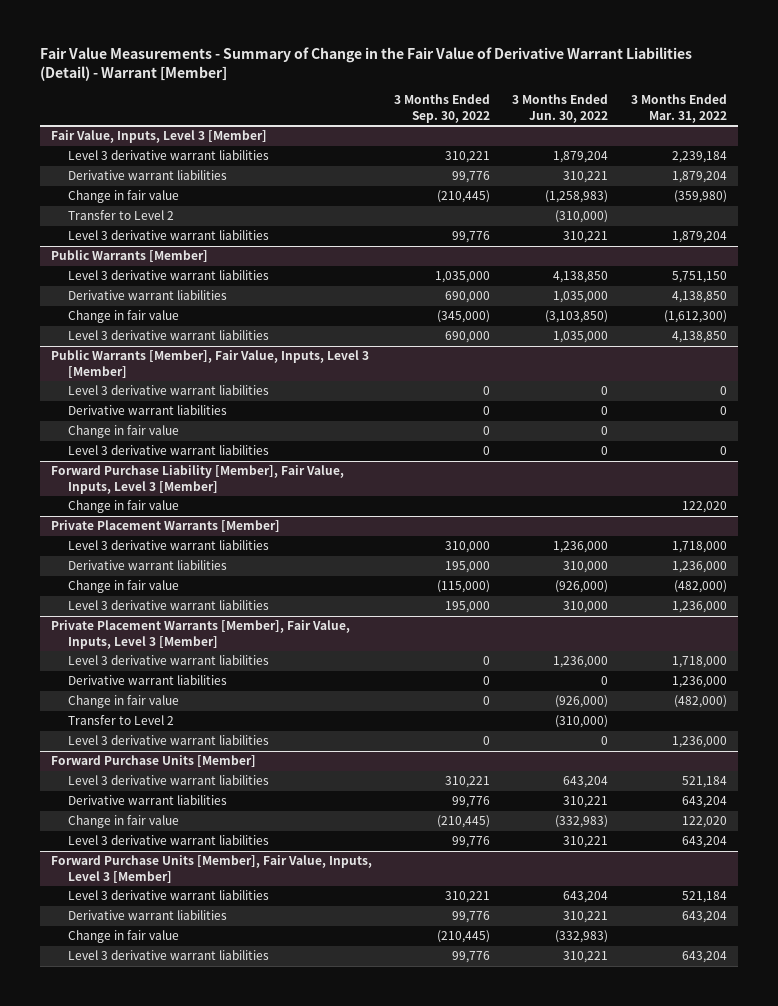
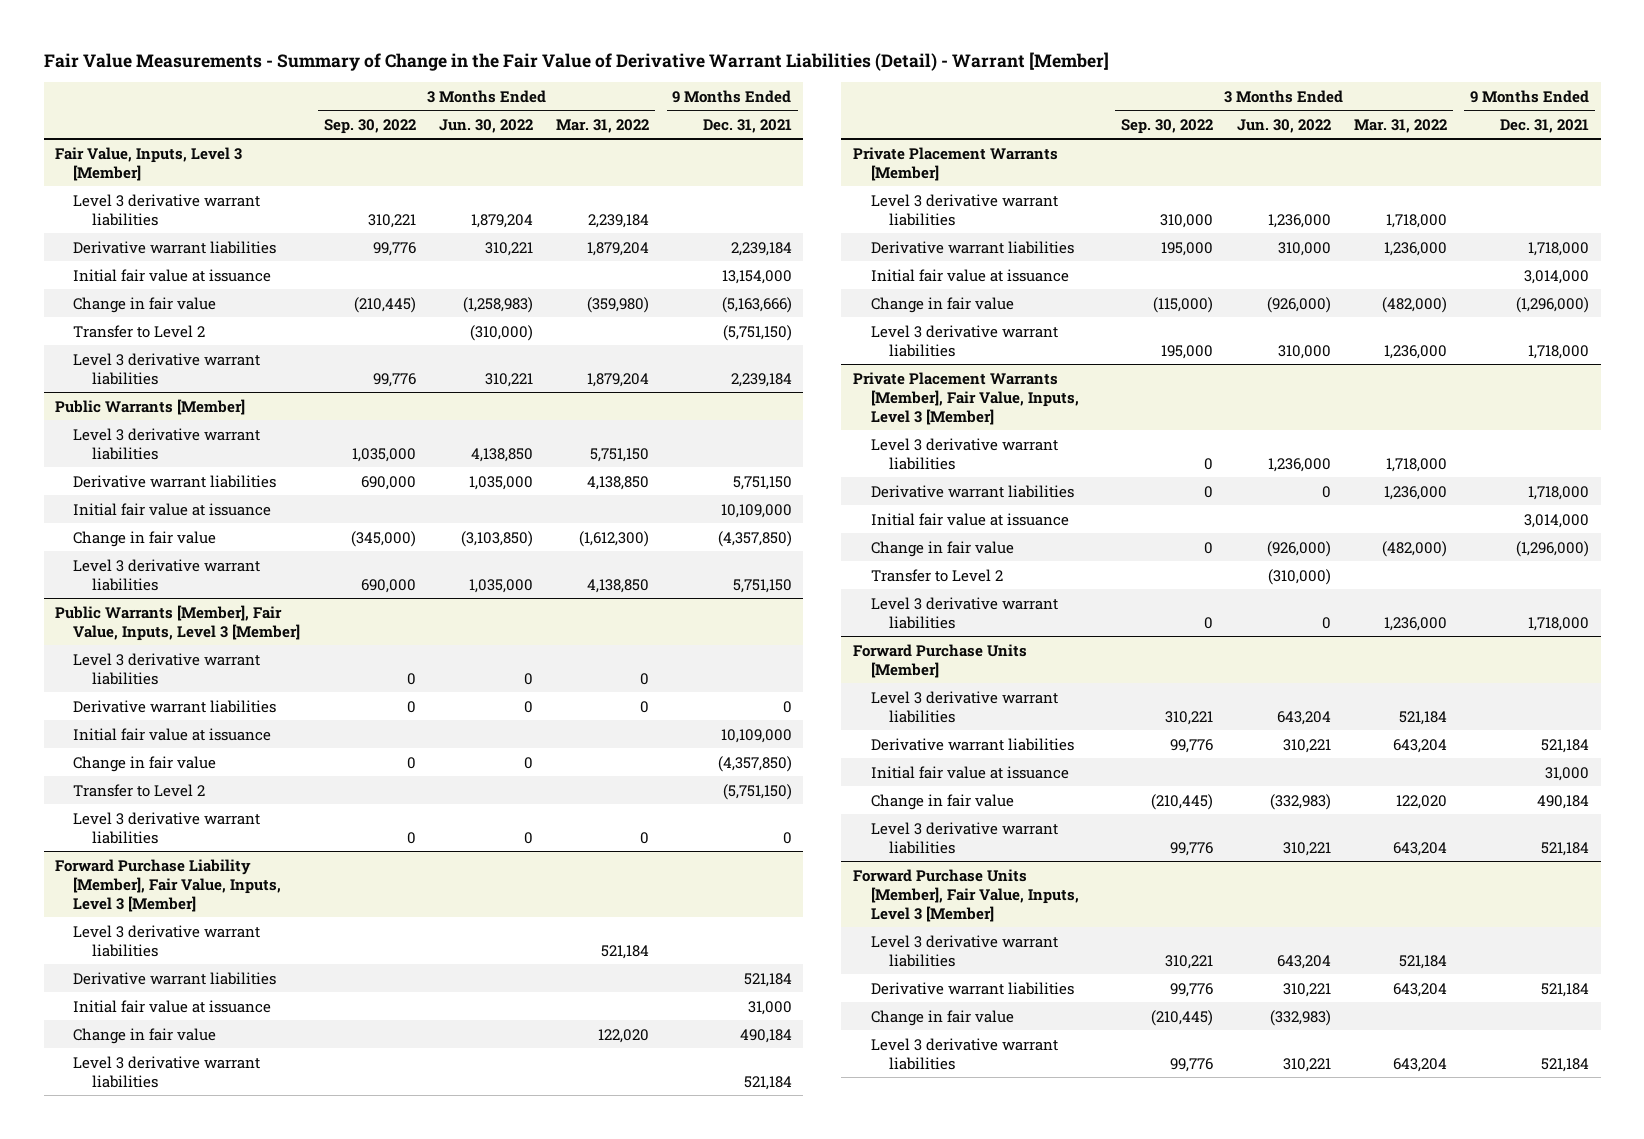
- | 3 Months Ended Sep. 30, 2022 | 3 Months Ended Jun. 30, 2022 | 3 Months Ended Mar. 31, 2022
+ | 3 Months Ended Sep. 30, 2022 | 3 Months Ended Jun. 30, 2022 | 3 Months Ended Mar. 31, 2022 | 9 Months Ended Dec. 31, 2021
@ Fair Value, Inputs, Level 3 [Member]
+ Initial fair value at issuance | | | | 13,154,000
@ Public Warrants [Member]
+ Initial fair value at issuance | | | | 10,109,000
@ Public Warrants [Member], Fair Value, Inputs, Level 3 [Member]
+ Initial fair value at issuance | | | | 10,109,000
+ Transfer to Level 2 | | | | (5,751,150)
@ Forward Purchase Liability [Member], Fair Value, Inputs, Level 3 [Member]
+ Level 3 derivative warrant liabilities | | | 521,184 |
+ Derivative warrant liabilities | | | | 521,184
+ Initial fair value at issuance | | | | 31,000
+ Level 3 derivative warrant liabilities | | | | 521,184
@ Private Placement Warrants [Member]
+ Initial fair value at issuance | | | | 3,014,000
@ Private Placement Warrants [Member], Fair Value, Inputs, Level 3 [Member]
+ Initial fair value at issuance | | | | 3,014,000
@ Forward Purchase Units [Member]
+ Initial fair value at issuance | | | | 31,000

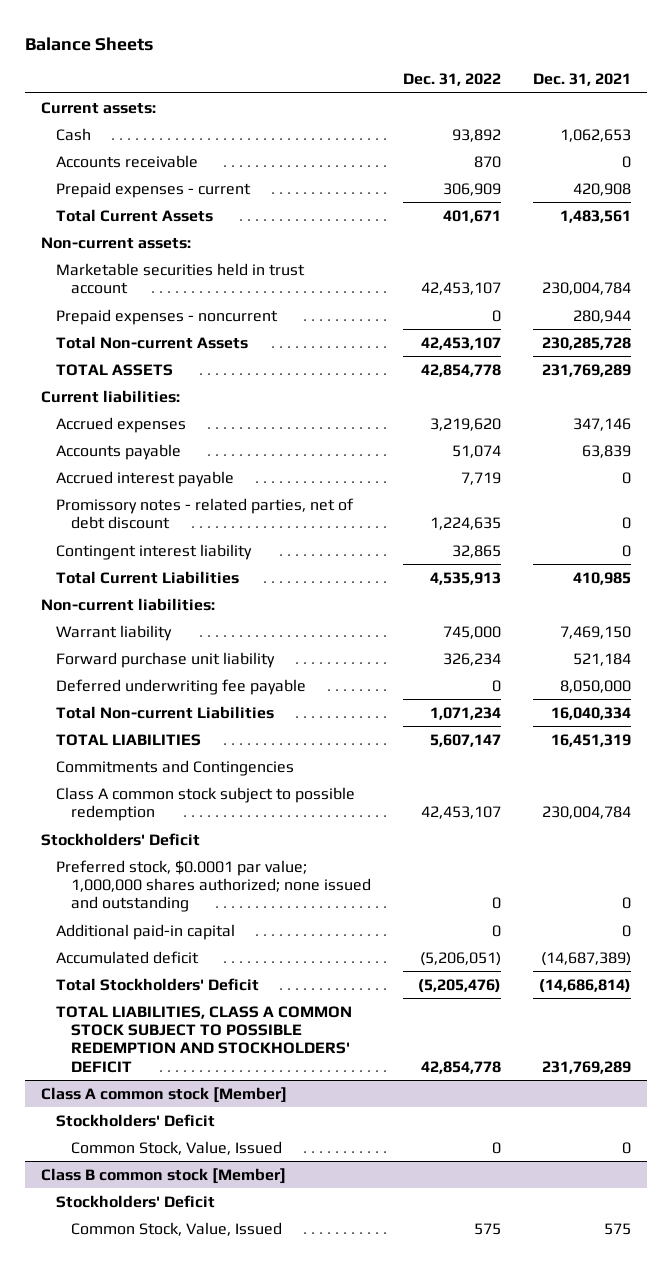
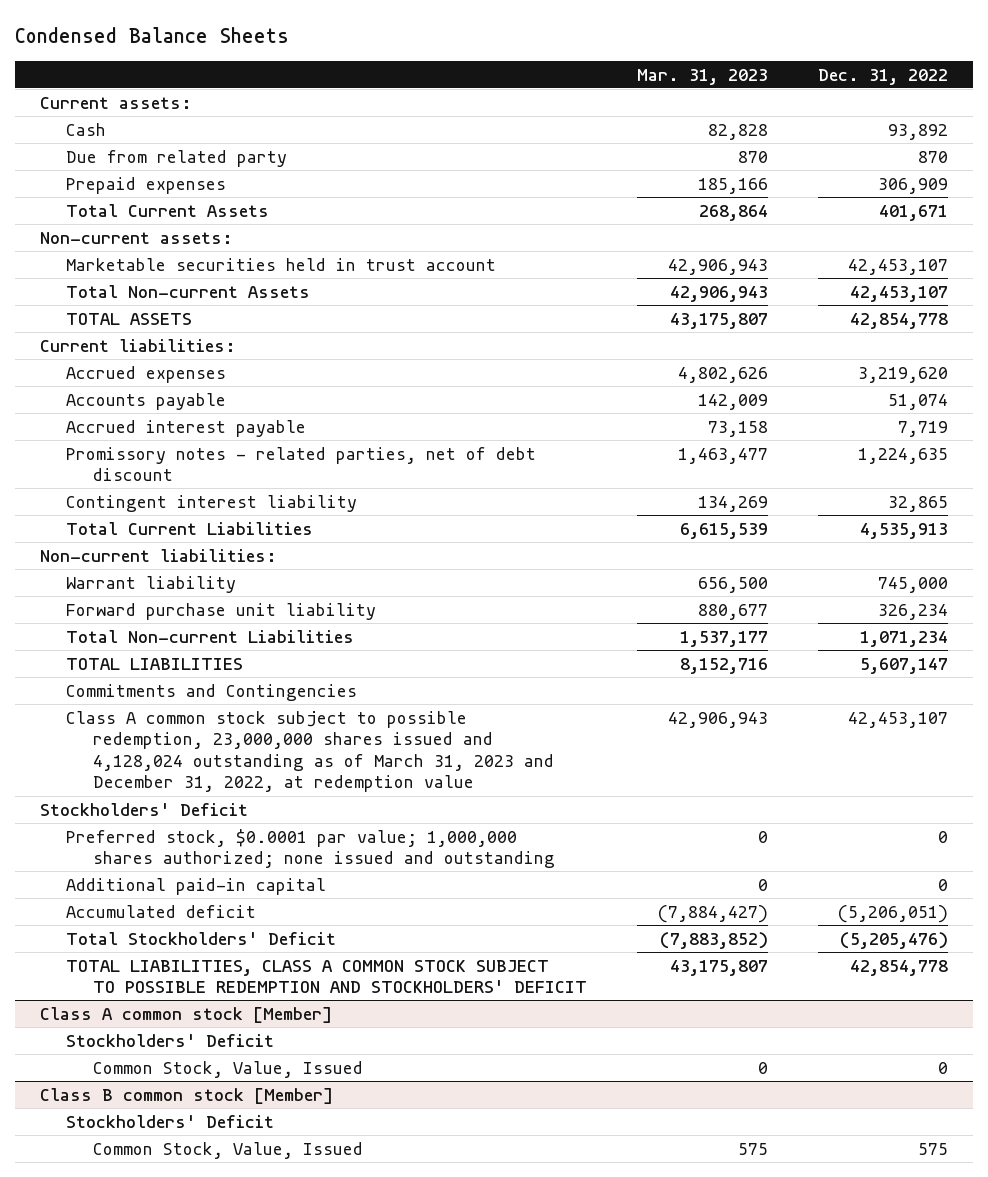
- Balance Sheets
+ Condensed Balance Sheets
- | Dec. 31, 2022 | Dec. 31, 2021
+ | Mar. 31, 2023 | Dec. 31, 2022
- Accounts receivable | 870 | 0
- Prepaid expenses - current | 306,909 | 420,908
+ Due from related party | 870 | 870
+ Prepaid expenses | 185,166 | 306,909
- Prepaid expenses - noncurrent | 0 | 280,944
- Deferred underwriting fee payable | 0 | 8,050,000
- Class A common stock subject to possible redemption | 42,453,107 | 230,004,784
+ Class A common stock subject to possible redemption, 23,000,000 shares issued and 4,128,024 outstanding as of March 31, 2023 and December 31, 2022, at redemption value | 42,906,943 | 42,453,107

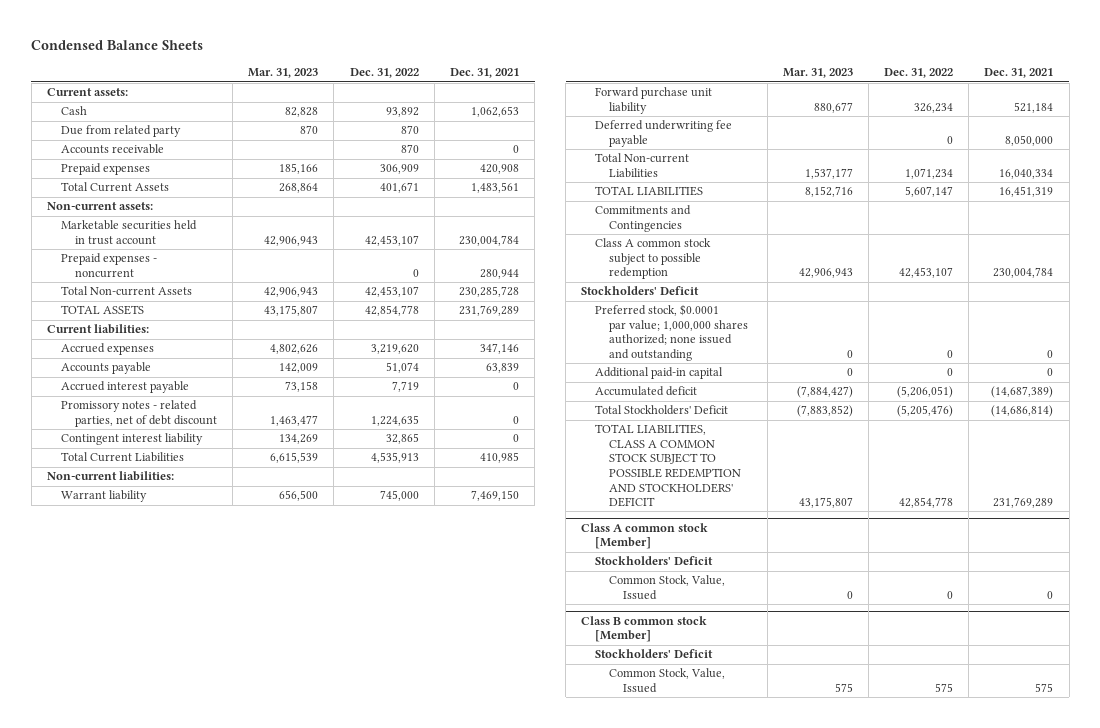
- | Mar. 31, 2023 | Dec. 31, 2022
+ | Mar. 31, 2023 | Dec. 31, 2022 | Dec. 31, 2021
+ Accounts receivable | | 870 | 0
+ Prepaid expenses - noncurrent | | 0 | 280,944
+ Deferred underwriting fee payable | | 0 | 8,050,000
- Class A common stock subject to possible redemption, 23,000,000 shares issued and 4,128,024 outstanding as of March 31, 2023 and December 31, 2022, at redemption value | 42,906,943 | 42,453,107
+ Class A common stock subject to possible redemption | 42,906,943 | 42,453,107 | 230,004,784

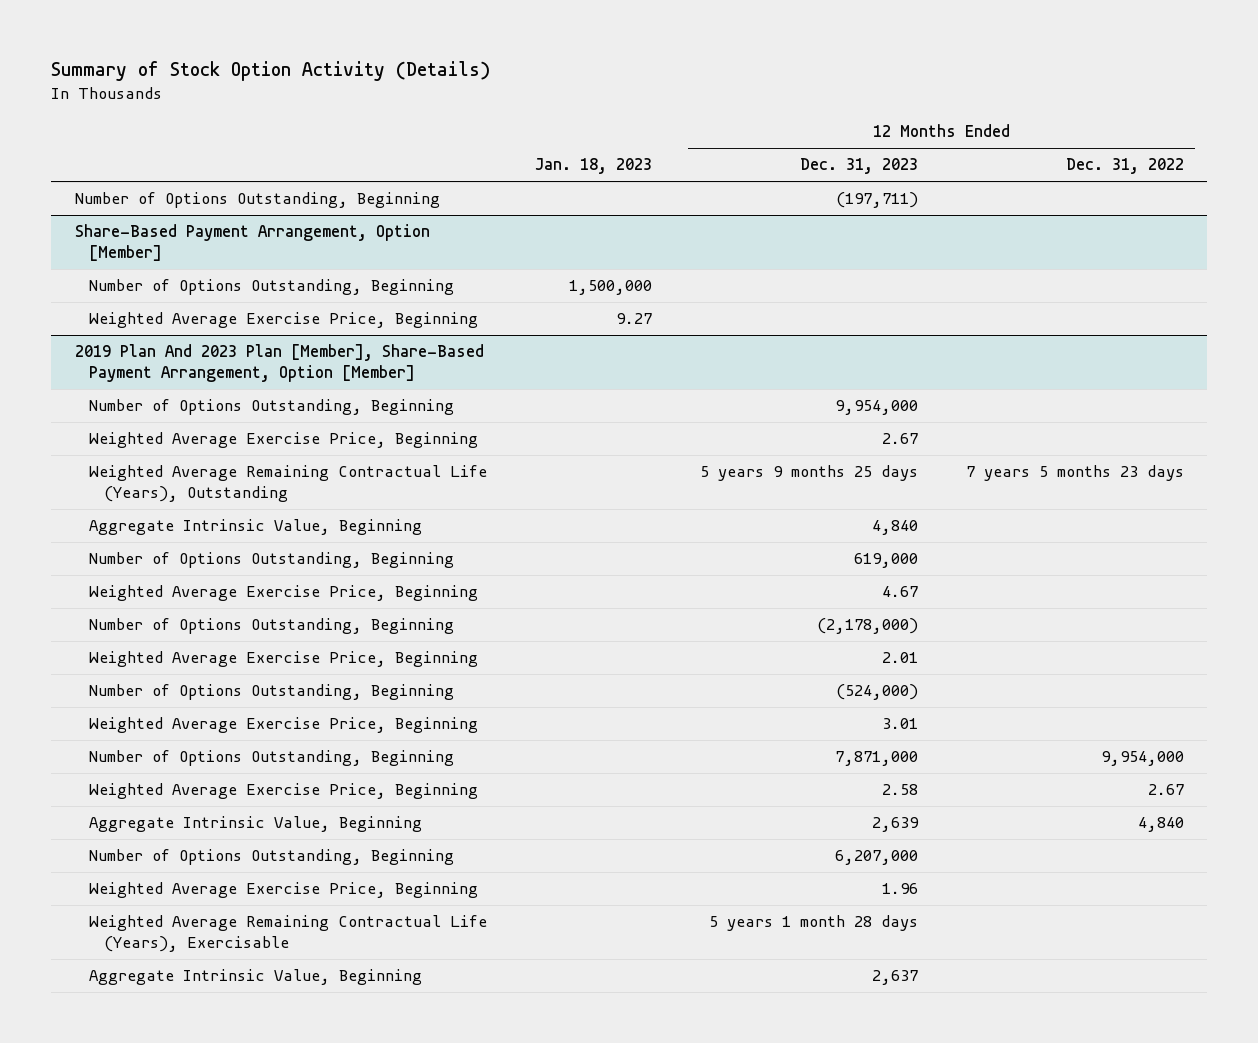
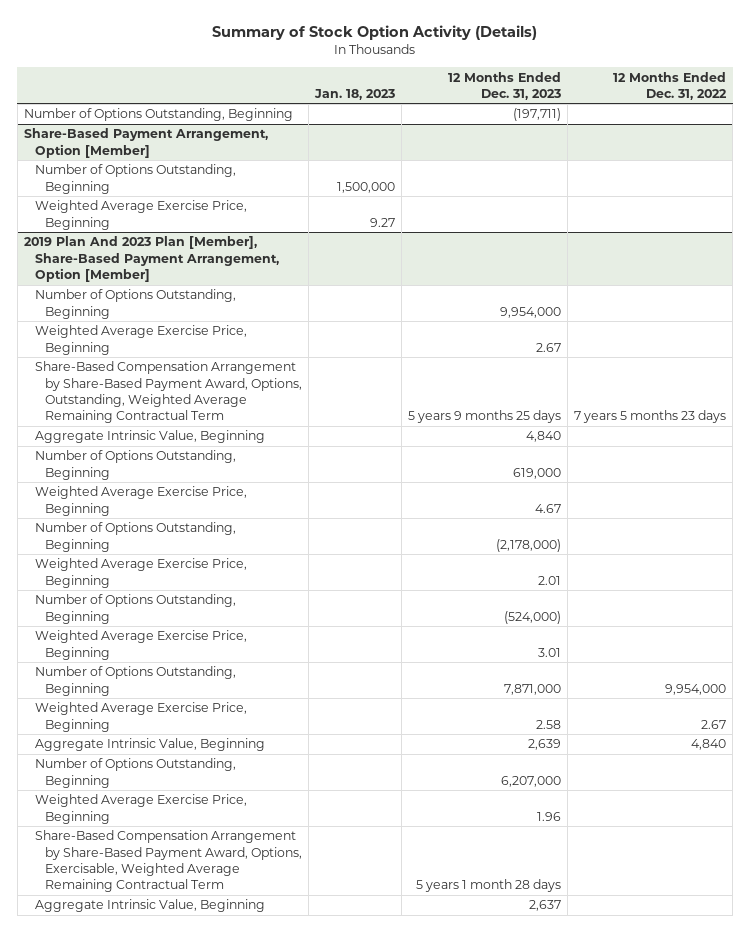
@ 2019 Plan And 2023 Plan [Member], Share-Based Payment Arrangement, Option [Member]
- Weighted Average Remaining Contractual Life (Years), Outstanding | | 5 years 9 months 25 days | 7 years 5 months 23 days
+ Share-Based Compensation Arrangement by Share-Based Payment Award, Options, Outstanding, Weighted Average Remaining Contractual Term | | 5 years 9 months 25 days | 7 years 5 months 23 days
- Weighted Average Remaining Contractual Life (Years), Exercisable | | 5 years 1 month 28 days |
+ Share-Based Compensation Arrangement by Share-Based Payment Award, Options, Exercisable, Weighted Average Remaining Contractual Term | | 5 years 1 month 28 days |

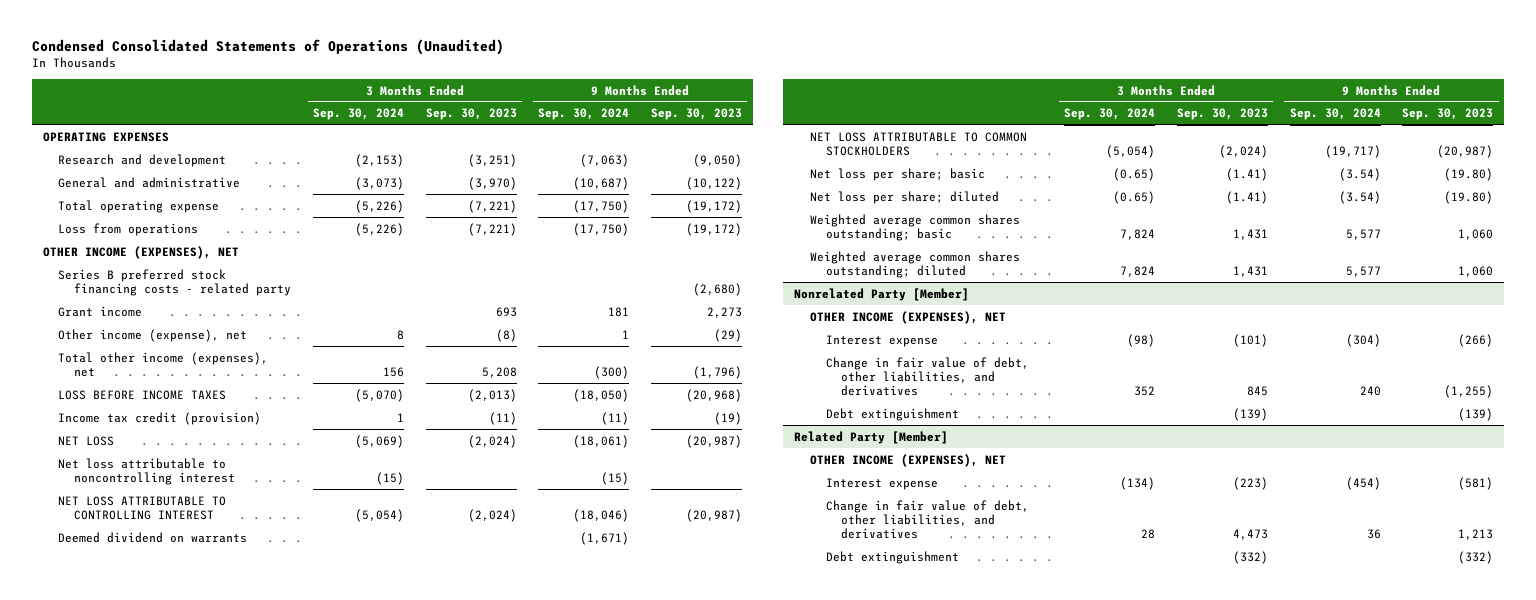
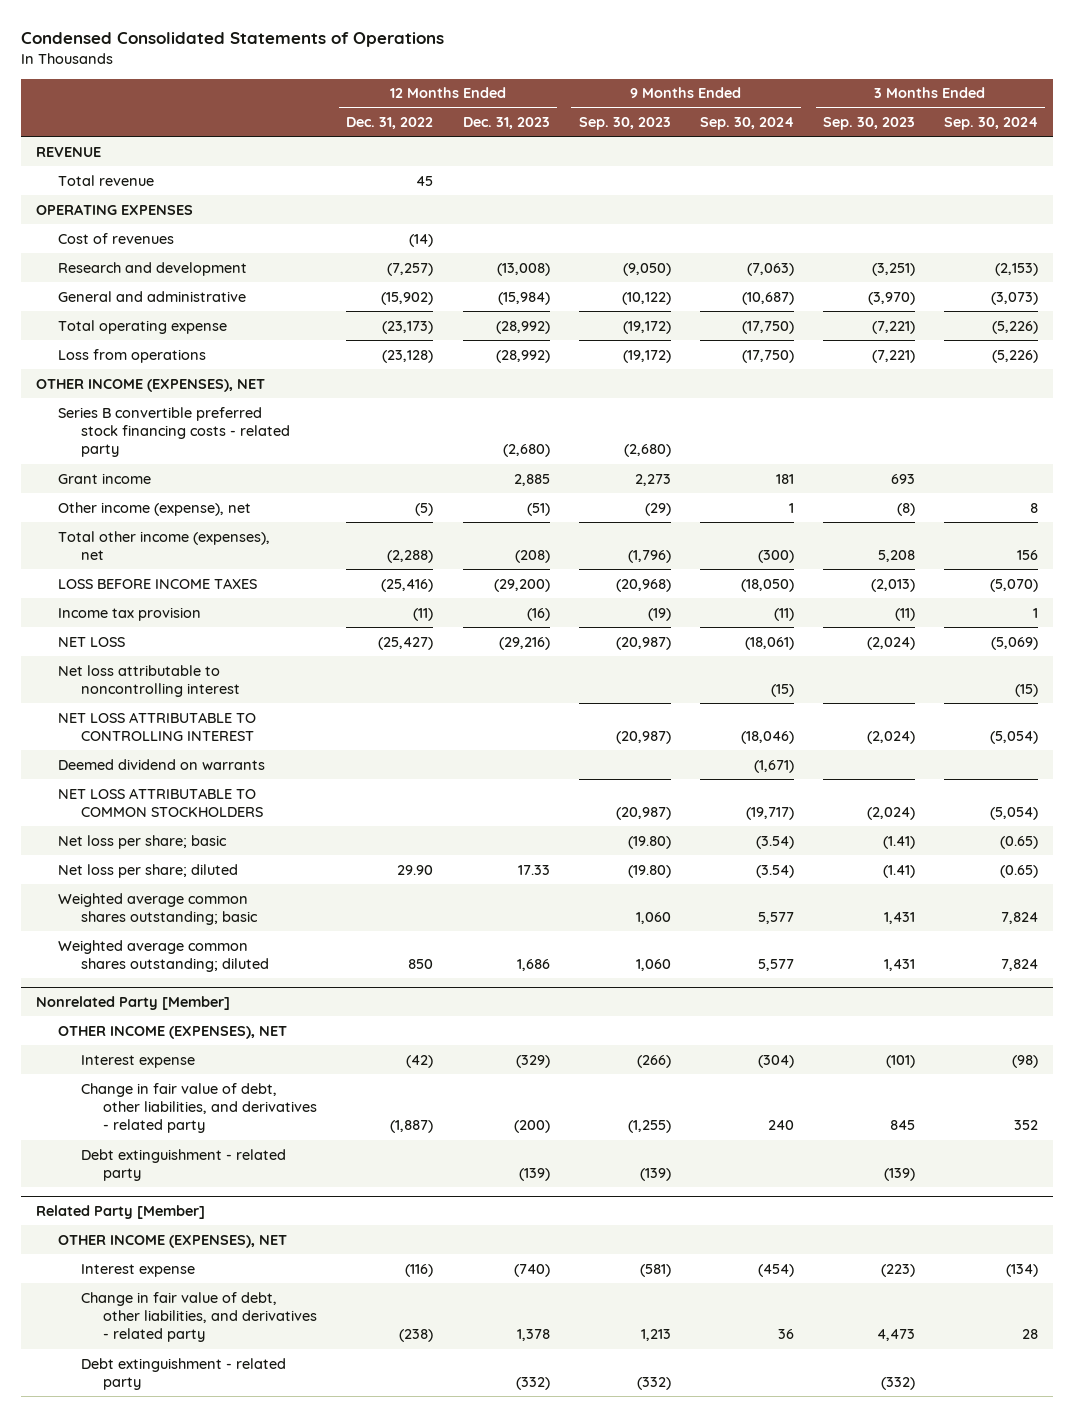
- Condensed Consolidated Statements of Operations (Unaudited)
+ Condensed Consolidated Statements of Operations
- | 3 Months Ended Sep. 30, 2024 | 3 Months Ended Sep. 30, 2023 | 9 Months Ended Sep. 30, 2024 | 9 Months Ended Sep. 30, 2023
+ | 12 Months Ended Dec. 31, 2022 | 12 Months Ended Dec. 31, 2023 | 9 Months Ended Sep. 30, 2023 | 9 Months Ended Sep. 30, 2024 | 3 Months Ended Sep. 30, 2023 | 3 Months Ended Sep. 30, 2024
+ REVENUE
+ Total revenue | 45 | | | | |
+ Cost of revenues | (14) | | | | |
- Series B preferred stock financing costs - related party | | | | (2,680)
+ Series B convertible preferred stock financing costs - related party | | (2,680) | (2,680) | | |
- Income tax credit (provision) | 1 | (11) | (11) | (19)
+ Income tax provision | (11) | (16) | (19) | (11) | (11) | 1
@ Nonrelated Party [Member]
- Change in fair value of debt, other liabilities, and derivatives | 352 | 845 | 240 | (1,255)
- Debt extinguishment | | (139) | | (139)
+ Change in fair value of debt, other liabilities, and derivatives - related party | (1,887) | (200) | (1,255) | 240 | 845 | 352
+ Debt extinguishment - related party | | (139) | (139) | | (139) |
@ Related Party [Member]
- Change in fair value of debt, other liabilities, and derivatives | 28 | 4,473 | 36 | 1,213
- Debt extinguishment | | (332) | | (332)
+ Change in fair value of debt, other liabilities, and derivatives - related party | (238) | 1,378 | 1,213 | 36 | 4,473 | 28
+ Debt extinguishment - related party | | (332) | (332) | | (332) |

